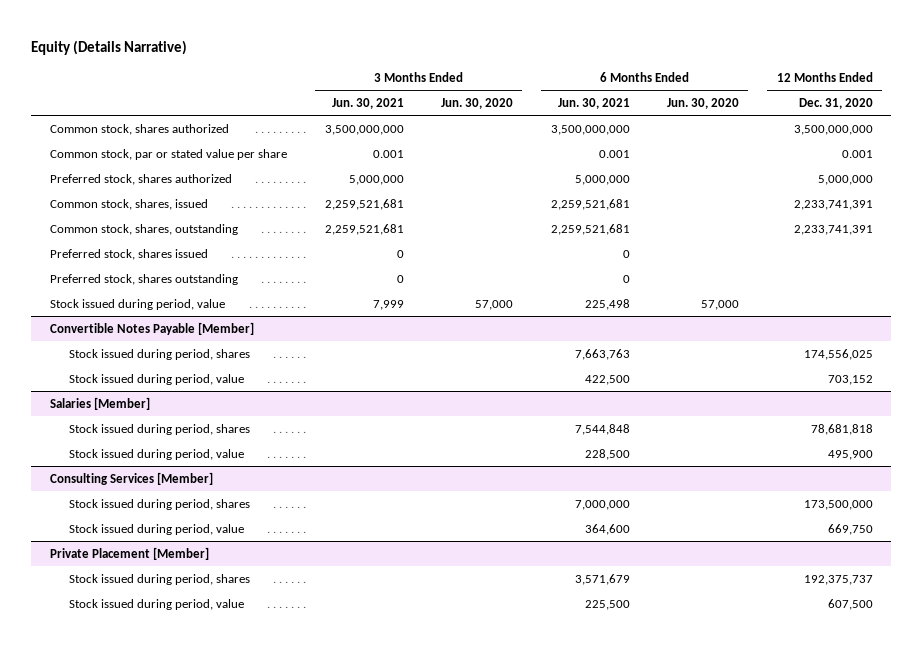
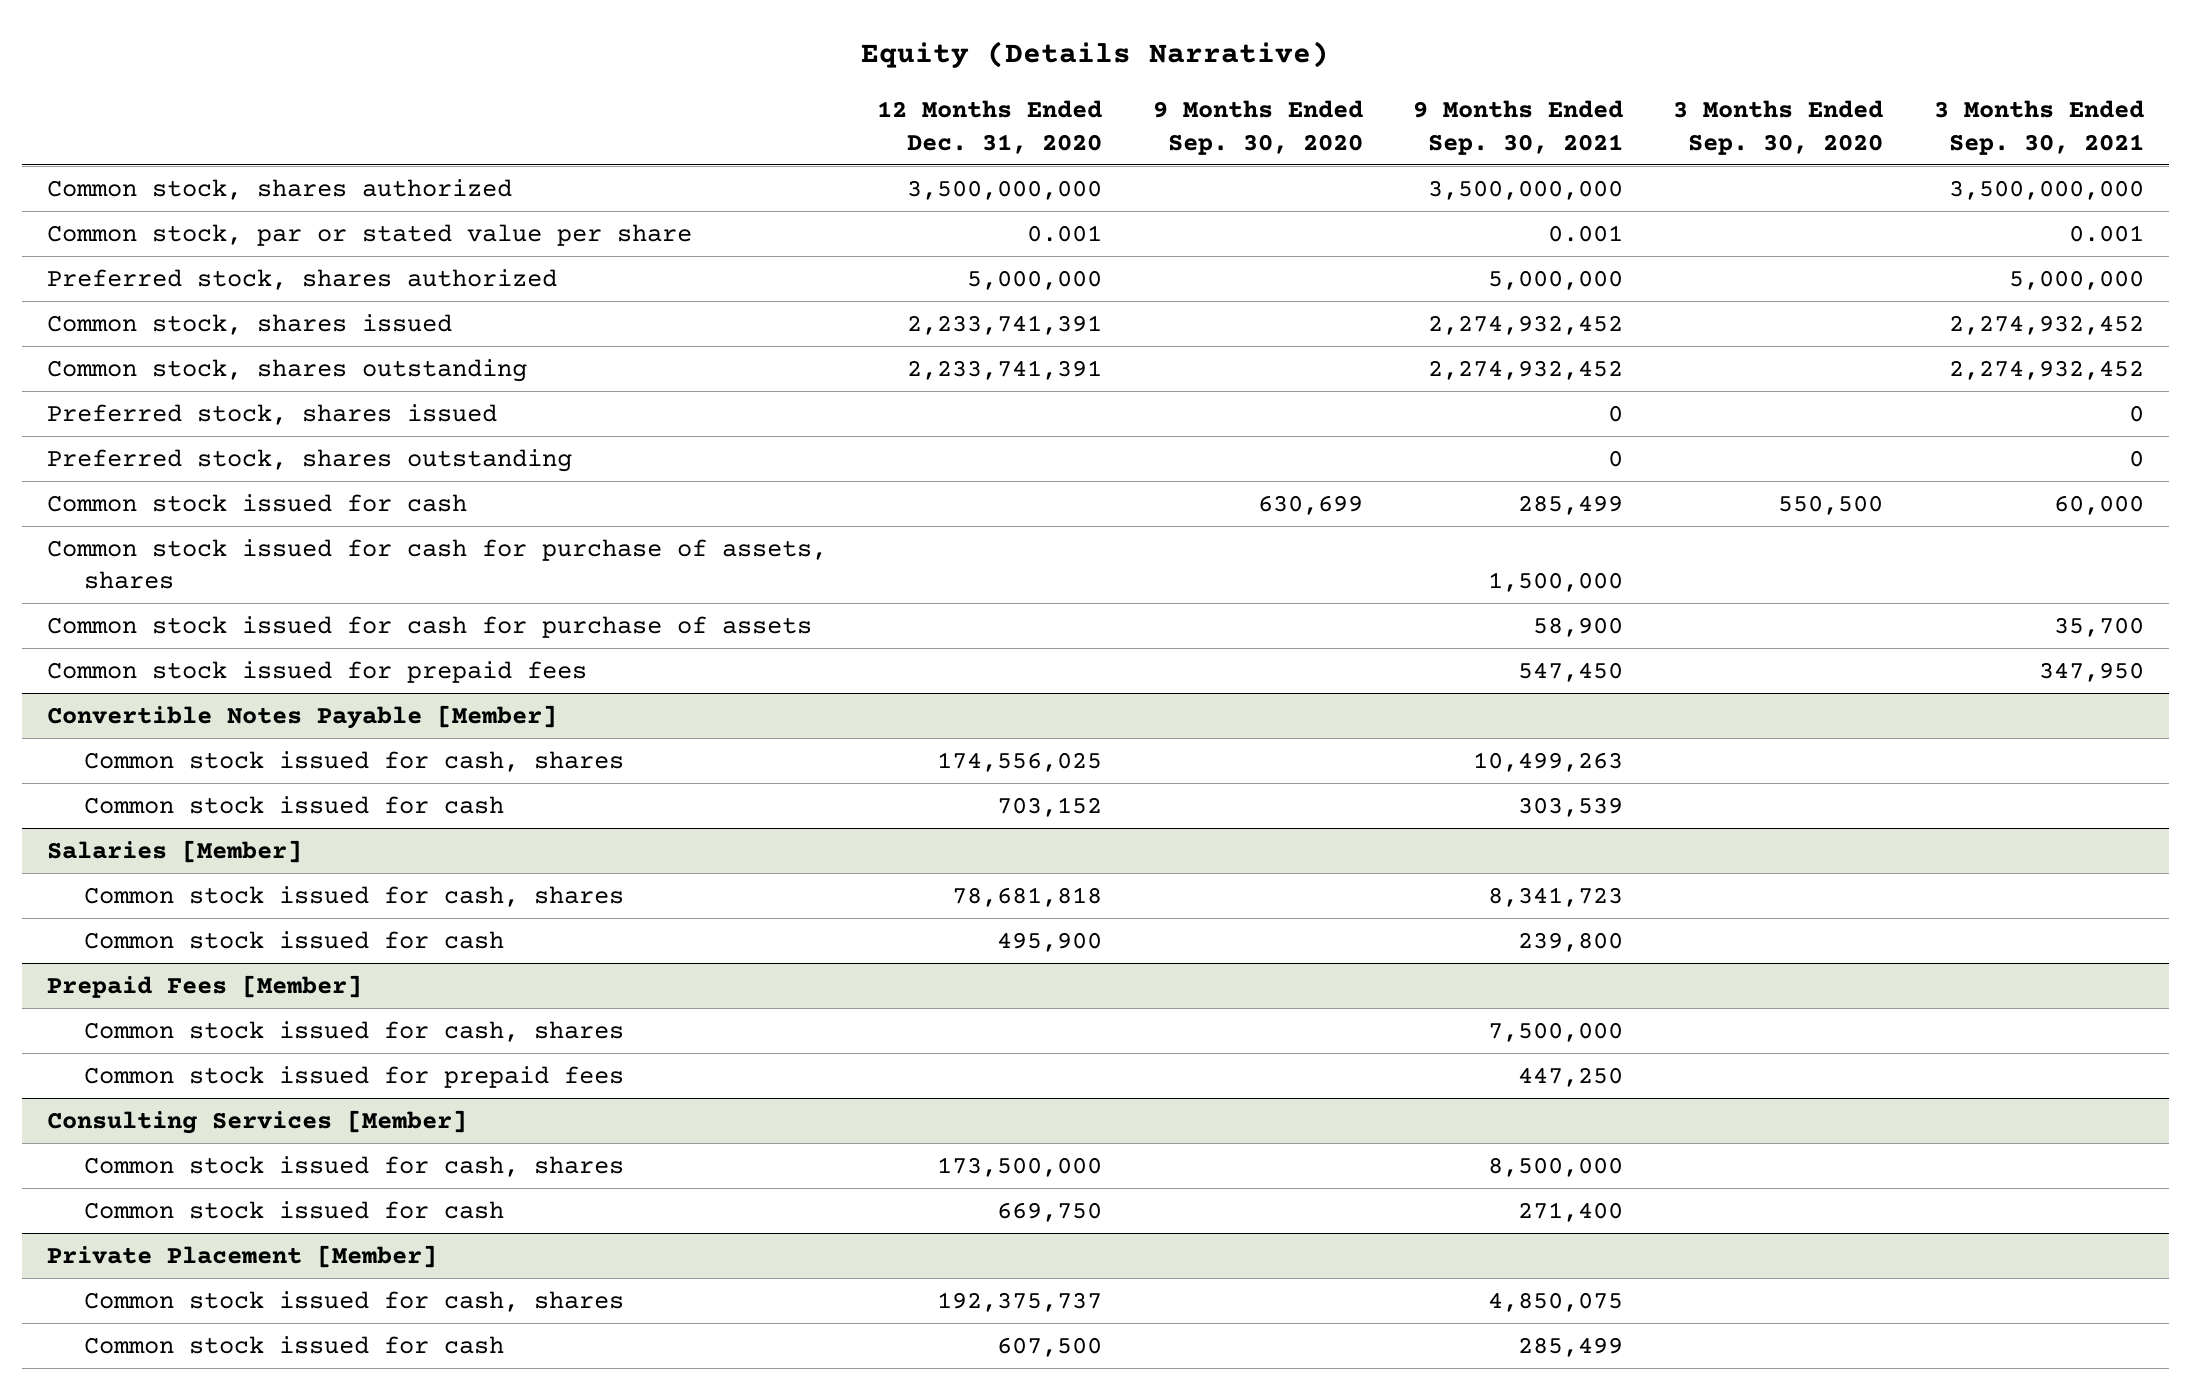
- | 3 Months Ended Jun. 30, 2021 | 3 Months Ended Jun. 30, 2020 | 6 Months Ended Jun. 30, 2021 | 6 Months Ended Jun. 30, 2020 | 12 Months Ended Dec. 31, 2020
+ | 12 Months Ended Dec. 31, 2020 | 9 Months Ended Sep. 30, 2020 | 9 Months Ended Sep. 30, 2021 | 3 Months Ended Sep. 30, 2020 | 3 Months Ended Sep. 30, 2021
- Common stock, shares, issued | 2,259,521,681 | | 2,259,521,681 | | 2,233,741,391
- Common stock, shares, outstanding | 2,259,521,681 | | 2,259,521,681 | | 2,233,741,391
+ Common stock, shares issued | 2,233,741,391 | | 2,274,932,452 | | 2,274,932,452
+ Common stock, shares outstanding | 2,233,741,391 | | 2,274,932,452 | | 2,274,932,452
- Stock issued during period, value | 7,999 | 57,000 | 225,498 | 57,000 |
+ Common stock issued for cash | | 630,699 | 285,499 | 550,500 | 60,000
+ Common stock issued for cash for purchase of assets, shares | | | 1,500,000 | |
+ Common stock issued for cash for purchase of assets | | | 58,900 | | 35,700
+ Common stock issued for prepaid fees | | | 547,450 | | 347,950
@ Convertible Notes Payable [Member]
- Stock issued during period, shares | | | 7,663,763 | | 174,556,025
- Stock issued during period, value | | | 422,500 | | 703,152
+ Common stock issued for cash, shares | 174,556,025 | | 10,499,263 | |
+ Common stock issued for cash | 703,152 | | 303,539 | |
@ Salaries [Member]
- Stock issued during period, shares | | | 7,544,848 | | 78,681,818
- Stock issued during period, value | | | 228,500 | | 495,900
+ Common stock issued for cash, shares | 78,681,818 | | 8,341,723 | |
+ Common stock issued for cash | 495,900 | | 239,800 | |
+ Prepaid Fees [Member]
+ Common stock issued for cash, shares | | | 7,500,000 | |
+ Common stock issued for prepaid fees | | | 447,250 | |
@ Consulting Services [Member]
- Stock issued during period, shares | | | 7,000,000 | | 173,500,000
- Stock issued during period, value | | | 364,600 | | 669,750
+ Common stock issued for cash, shares | 173,500,000 | | 8,500,000 | |
+ Common stock issued for cash | 669,750 | | 271,400 | |
@ Private Placement [Member]
- Stock issued during period, shares | | | 3,571,679 | | 192,375,737
- Stock issued during period, value | | | 225,500 | | 607,500
+ Common stock issued for cash, shares | 192,375,737 | | 4,850,075 | |
+ Common stock issued for cash | 607,500 | | 285,499 | |

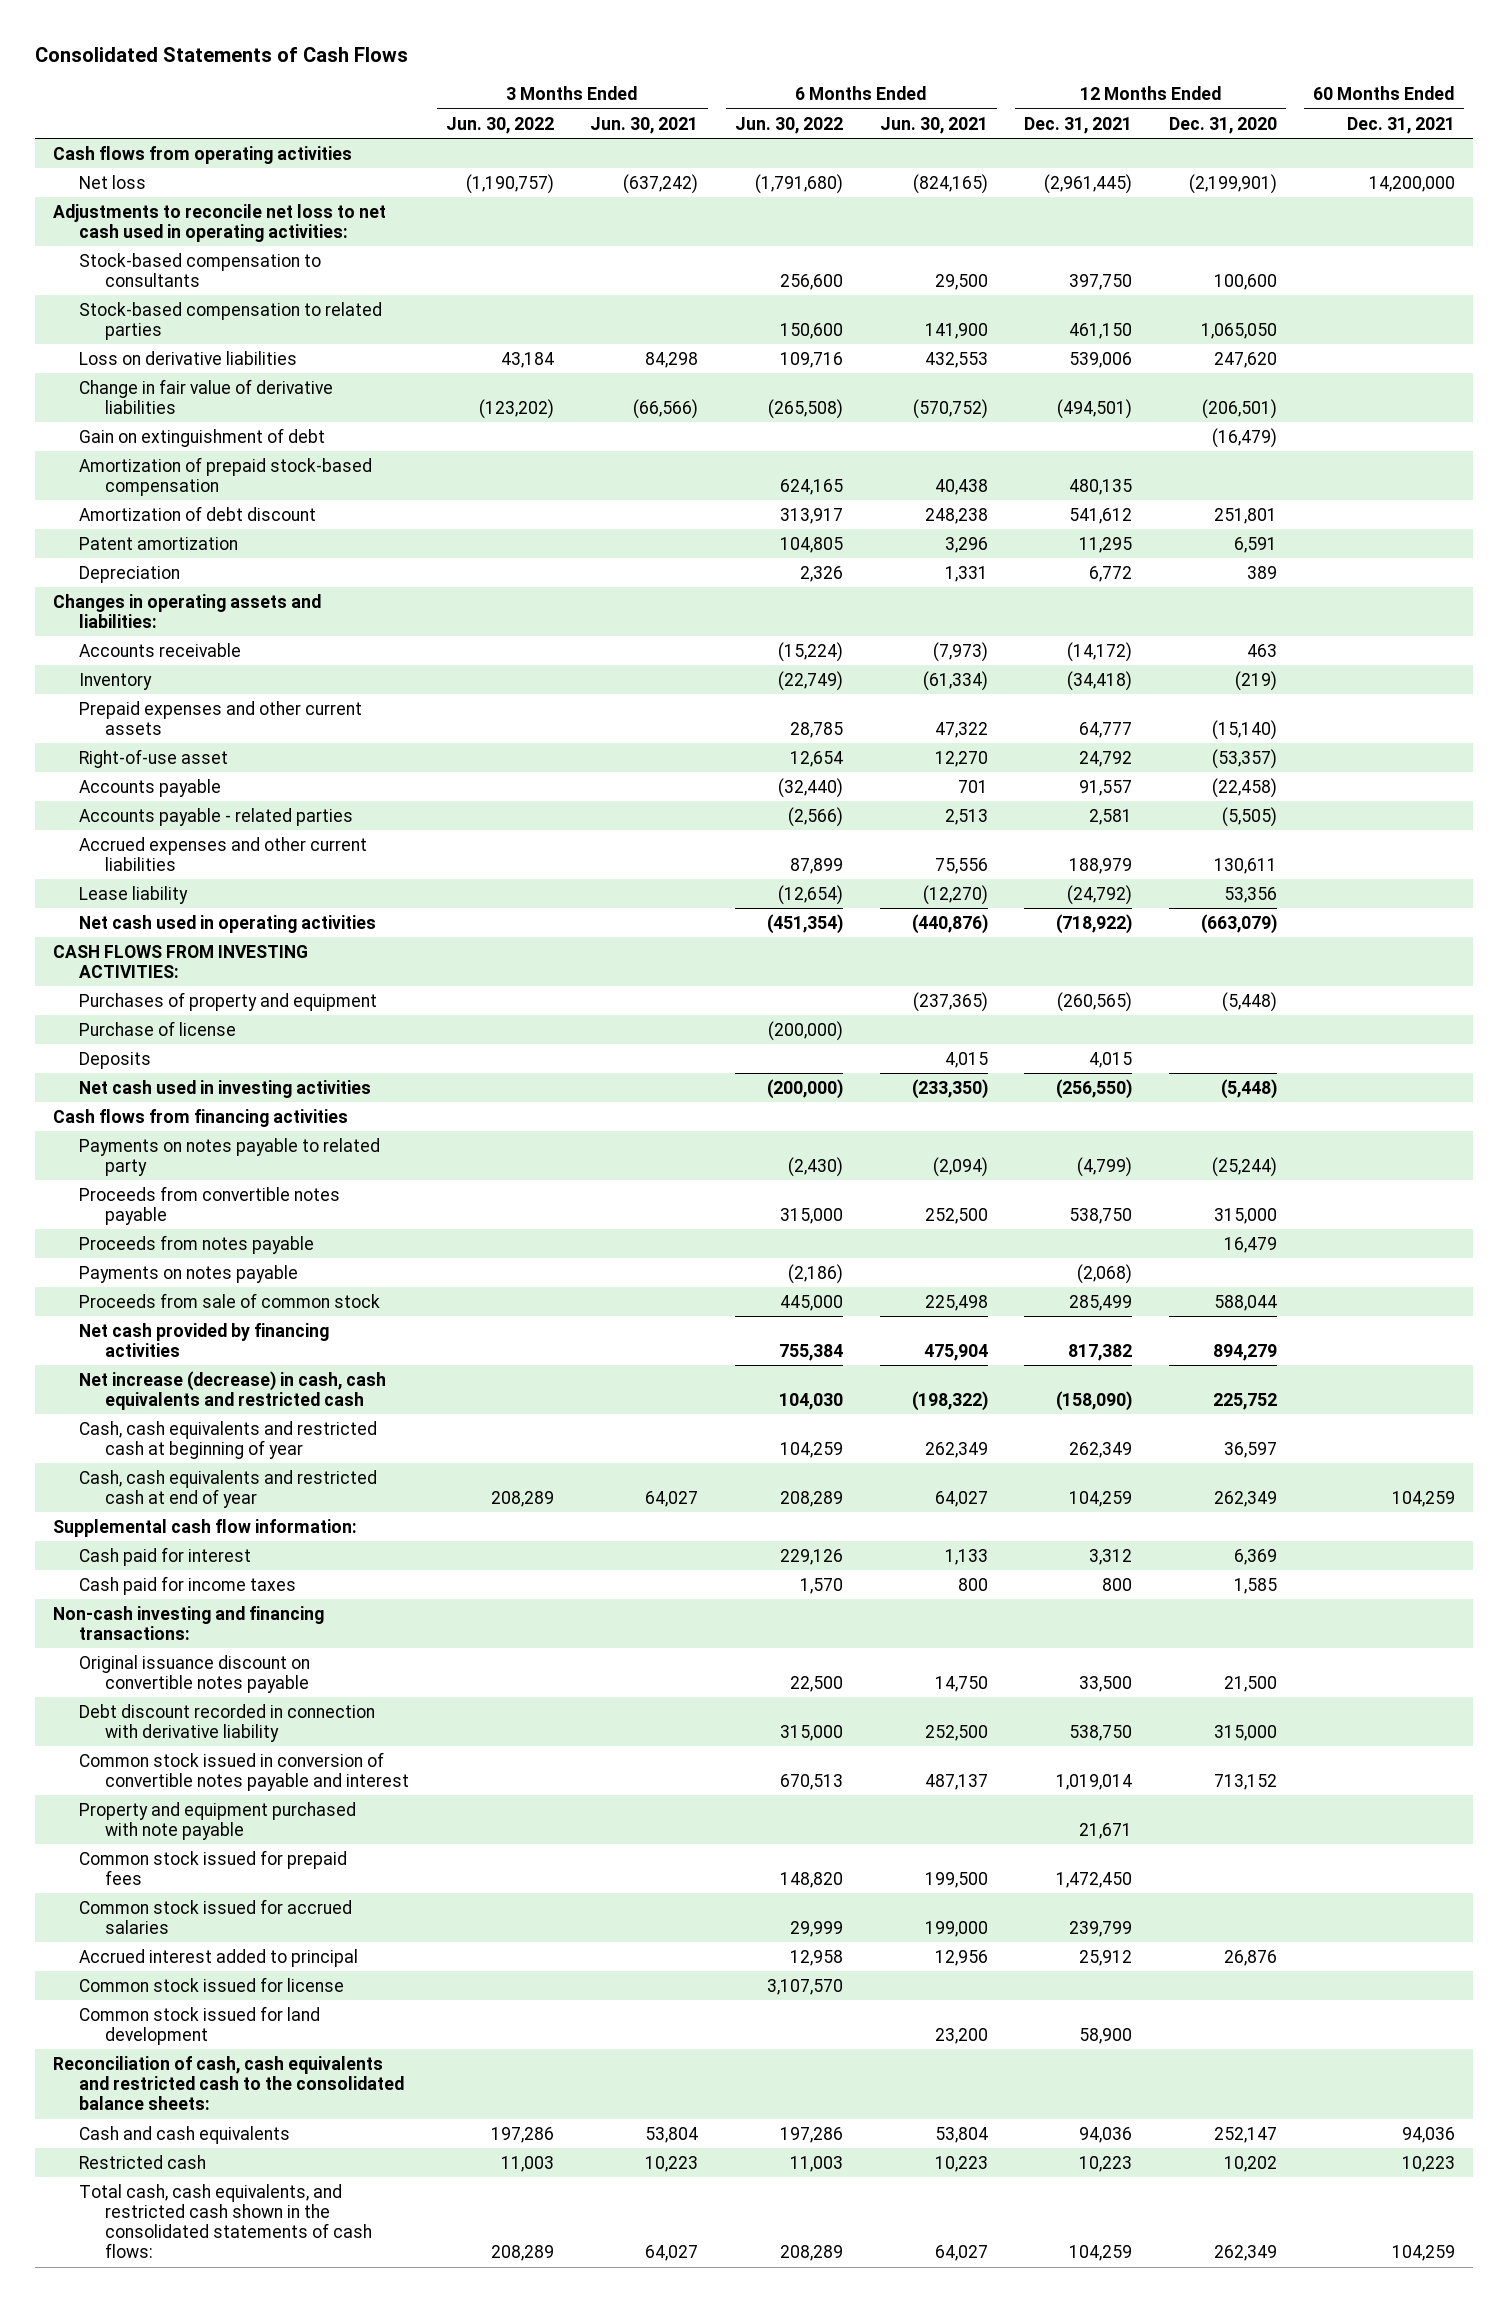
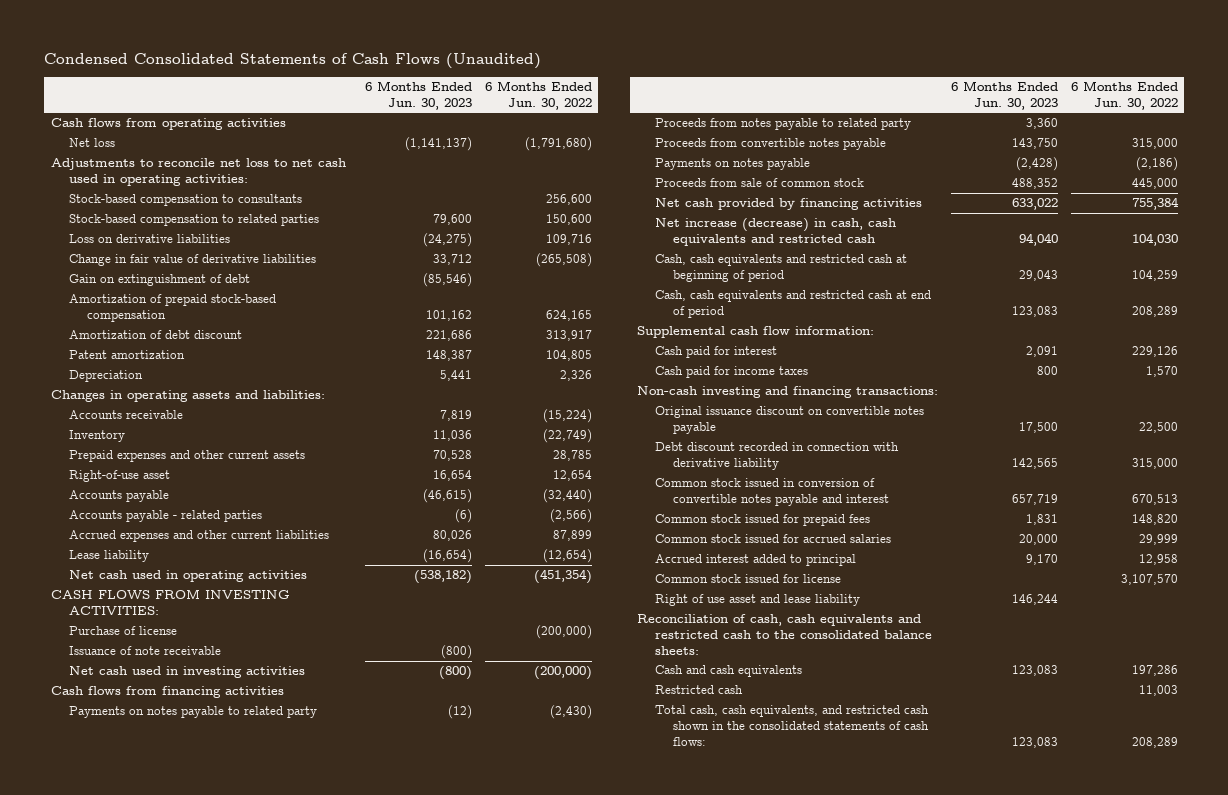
- Consolidated Statements of Cash Flows
+ Condensed Consolidated Statements of Cash Flows (Unaudited)
- | 3 Months Ended Jun. 30, 2022 | 3 Months Ended Jun. 30, 2021 | 6 Months Ended Jun. 30, 2022 | 6 Months Ended Jun. 30, 2021 | 12 Months Ended Dec. 31, 2021 | 12 Months Ended Dec. 31, 2020 | 60 Months Ended Dec. 31, 2021
+ | 6 Months Ended Jun. 30, 2023 | 6 Months Ended Jun. 30, 2022
- Purchases of property and equipment | | | | (237,365) | (260,565) | (5,448) |
- Deposits | | | | 4,015 | 4,015 | |
+ Issuance of note receivable | (800) |
+ Proceeds from notes payable to related party | 3,360 |
- Proceeds from notes payable | | | | | | 16,479 |
- Cash, cash equivalents and restricted cash at beginning of year | | | 104,259 | 262,349 | 262,349 | 36,597 |
- Cash, cash equivalents and restricted cash at end of year | 208,289 | 64,027 | 208,289 | 64,027 | 104,259 | 262,349 | 104,259
+ Cash, cash equivalents and restricted cash at beginning of period | 29,043 | 104,259
+ Cash, cash equivalents and restricted cash at end of period | 123,083 | 208,289
- Property and equipment purchased with note payable | | | | | 21,671 | |
- Common stock issued for land development | | | | 23,200 | 58,900 | |
+ Right of use asset and lease liability | 146,244 |

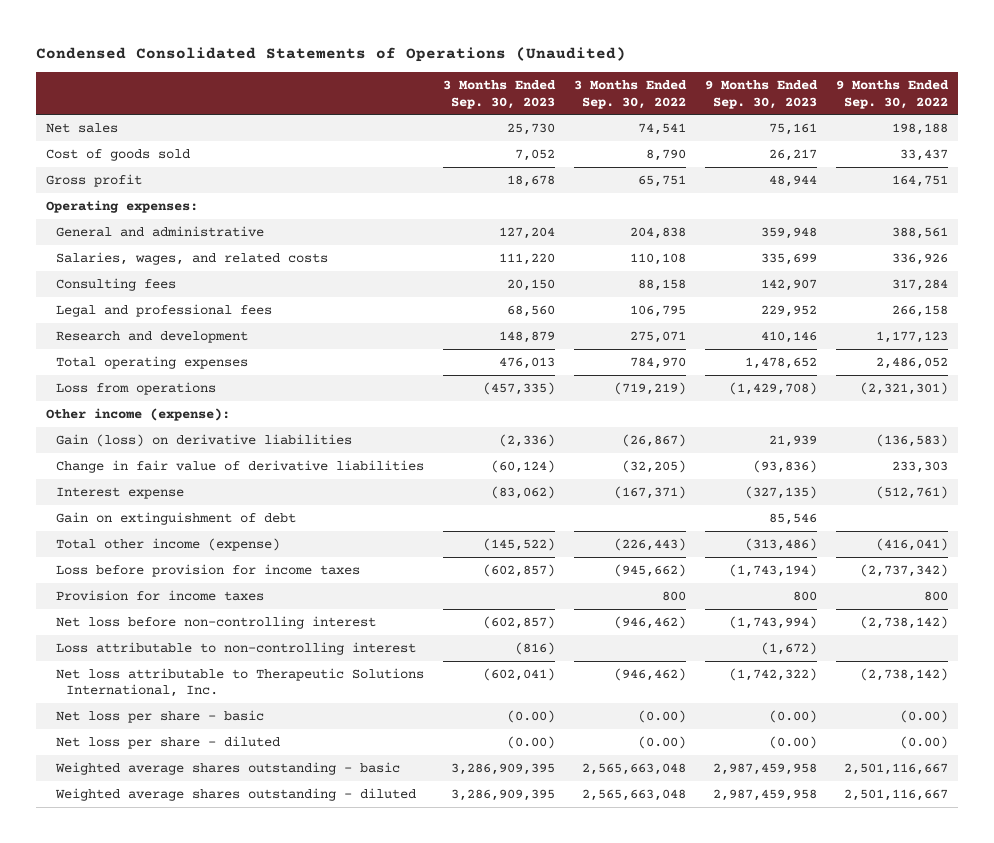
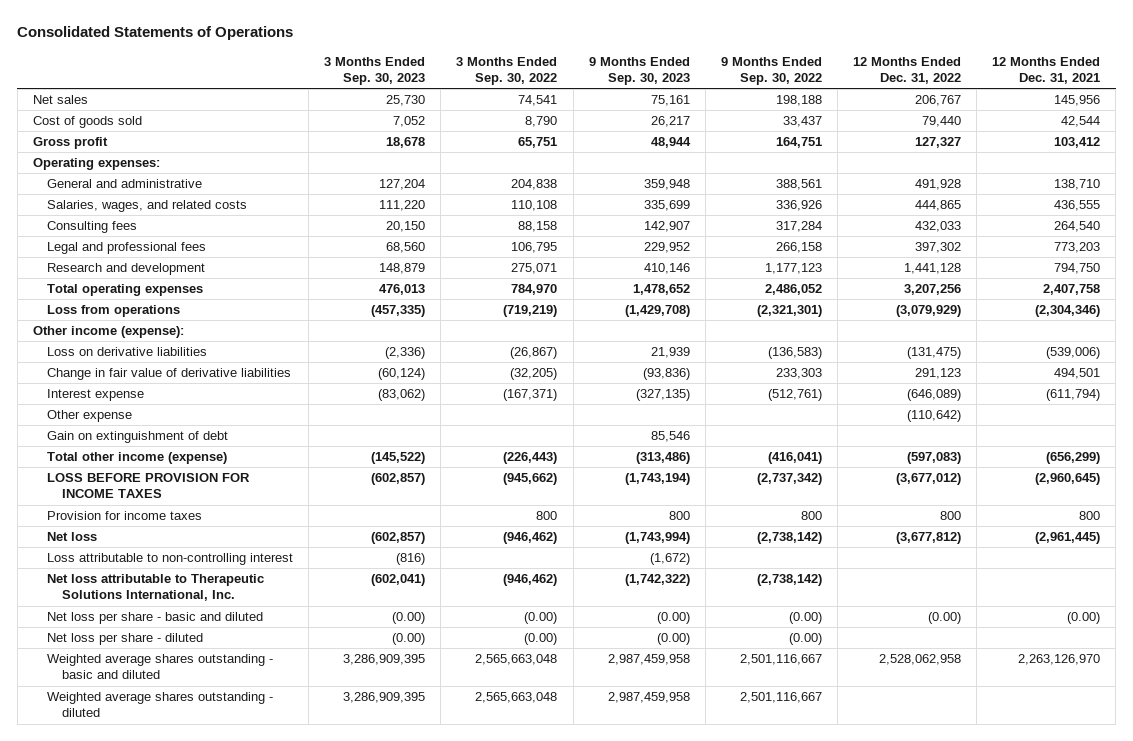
- Condensed Consolidated Statements of Operations (Unaudited)
+ Consolidated Statements of Operations
- | 3 Months Ended Sep. 30, 2023 | 3 Months Ended Sep. 30, 2022 | 9 Months Ended Sep. 30, 2023 | 9 Months Ended Sep. 30, 2022
+ | 3 Months Ended Sep. 30, 2023 | 3 Months Ended Sep. 30, 2022 | 9 Months Ended Sep. 30, 2023 | 9 Months Ended Sep. 30, 2022 | 12 Months Ended Dec. 31, 2022 | 12 Months Ended Dec. 31, 2021
- Gain (loss) on derivative liabilities | (2,336) | (26,867) | 21,939 | (136,583)
+ Loss on derivative liabilities | (2,336) | (26,867) | 21,939 | (136,583) | (131,475) | (539,006)
+ Other expense | | | | | (110,642) |
- Loss before provision for income taxes | (602,857) | (945,662) | (1,743,194) | (2,737,342)
+ LOSS BEFORE PROVISION FOR INCOME TAXES | (602,857) | (945,662) | (1,743,194) | (2,737,342) | (3,677,012) | (2,960,645)
- Net loss before non-controlling interest | (602,857) | (946,462) | (1,743,994) | (2,738,142)
+ Net loss | (602,857) | (946,462) | (1,743,994) | (2,738,142) | (3,677,812) | (2,961,445)
- Net loss per share - basic | (0.00) | (0.00) | (0.00) | (0.00)
+ Net loss per share - basic and diluted | (0.00) | (0.00) | (0.00) | (0.00) | (0.00) | (0.00)
- Weighted average shares outstanding - basic | 3,286,909,395 | 2,565,663,048 | 2,987,459,958 | 2,501,116,667
+ Weighted average shares outstanding - basic and diluted | 3,286,909,395 | 2,565,663,048 | 2,987,459,958 | 2,501,116,667 | 2,528,062,958 | 2,263,126,970

